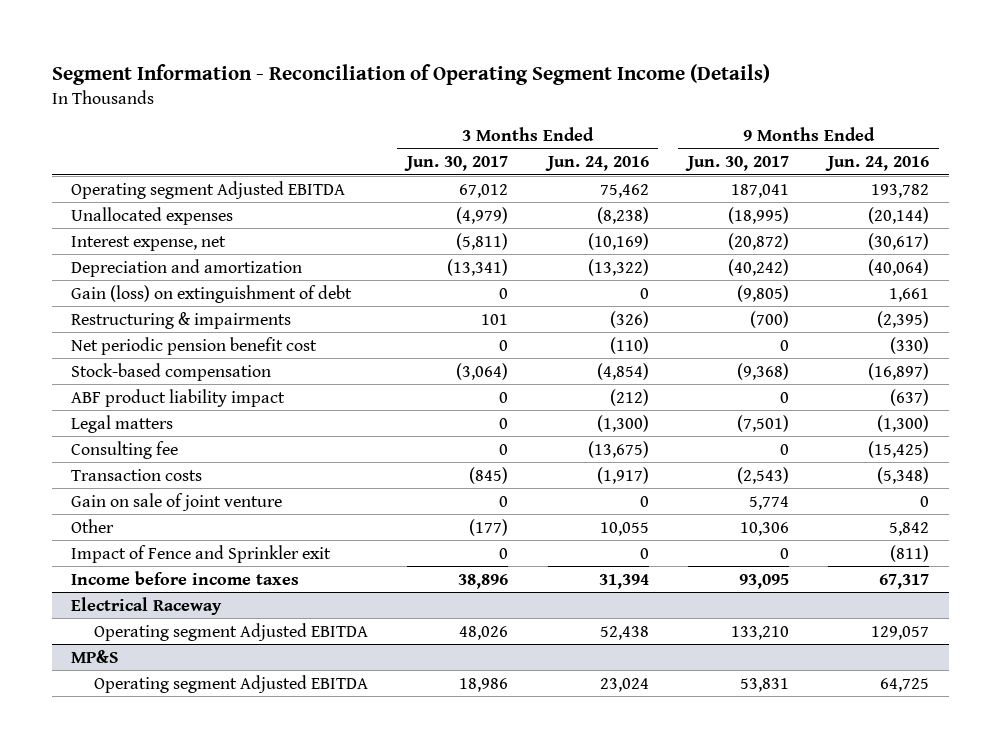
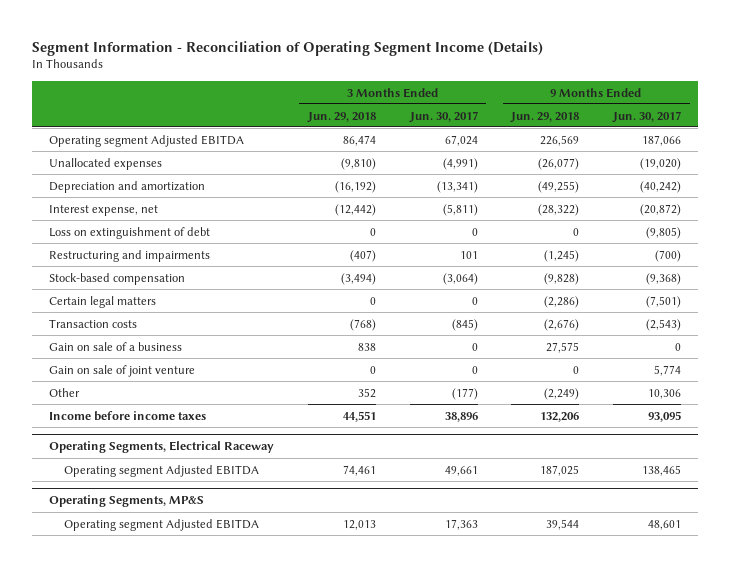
- | 3 Months Ended Jun. 30, 2017 | 3 Months Ended Jun. 24, 2016 | 9 Months Ended Jun. 30, 2017 | 9 Months Ended Jun. 24, 2016
+ | 3 Months Ended Jun. 29, 2018 | 3 Months Ended Jun. 30, 2017 | 9 Months Ended Jun. 29, 2018 | 9 Months Ended Jun. 30, 2017
- Operating segment Adjusted EBITDA | 67,012 | 75,462 | 187,041 | 193,782
- Unallocated expenses | (4,979) | (8,238) | (18,995) | (20,144)
+ Operating segment Adjusted EBITDA | 86,474 | 67,024 | 226,569 | 187,066
+ Unallocated expenses | (9,810) | (4,991) | (26,077) | (19,020)
- Gain (loss) on extinguishment of debt | 0 | 0 | (9,805) | 1,661
- Restructuring & impairments | 101 | (326) | (700) | (2,395)
- Net periodic pension benefit cost | 0 | (110) | 0 | (330)
moved down: Interest expense, net | (12,442) | (5,811) | (28,322) | (20,872)
+ Loss on extinguishment of debt | 0 | 0 | 0 | (9,805)
+ Restructuring and impairments | (407) | 101 | (1,245) | (700)
- ABF product liability impact | 0 | (212) | 0 | (637)
- Legal matters | 0 | (1,300) | (7,501) | (1,300)
- Consulting fee | 0 | (13,675) | 0 | (15,425)
+ Certain legal matters | 0 | 0 | (2,286) | (7,501)
+ Gain on sale of a business | 838 | 0 | 27,575 | 0
- Impact of Fence and Sprinkler exit | 0 | 0 | 0 | (811)
- Electrical Raceway
- Operating segment Adjusted EBITDA | 48,026 | 52,438 | 133,210 | 129,057
- MP&S
- Operating segment Adjusted EBITDA | 18,986 | 23,024 | 53,831 | 64,725
+ Operating Segments, Electrical Raceway
+ Operating segment Adjusted EBITDA | 74,461 | 49,661 | 187,025 | 138,465
+ Operating Segments, MP&S
+ Operating segment Adjusted EBITDA | 12,013 | 17,363 | 39,544 | 48,601

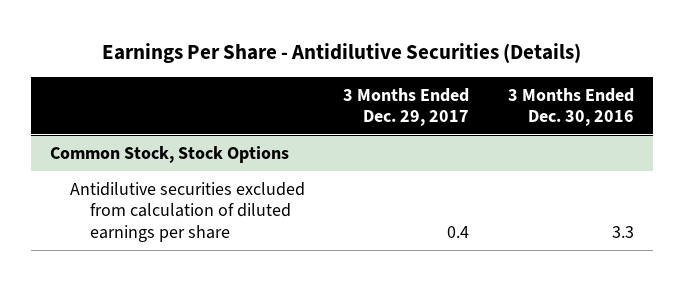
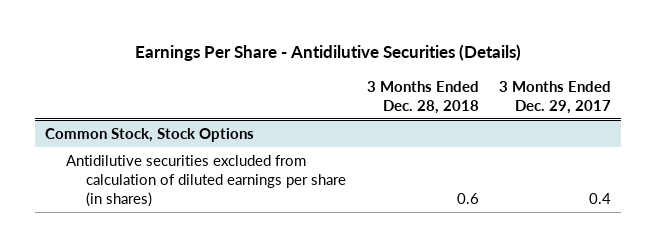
- | 3 Months Ended Dec. 29, 2017 | 3 Months Ended Dec. 30, 2016
+ | 3 Months Ended Dec. 28, 2018 | 3 Months Ended Dec. 29, 2017
@ Common Stock, Stock Options
- Antidilutive securities excluded from calculation of diluted earnings per share | 0.4 | 3.3
+ Antidilutive securities excluded from calculation of diluted earnings per share (in shares) | 0.6 | 0.4

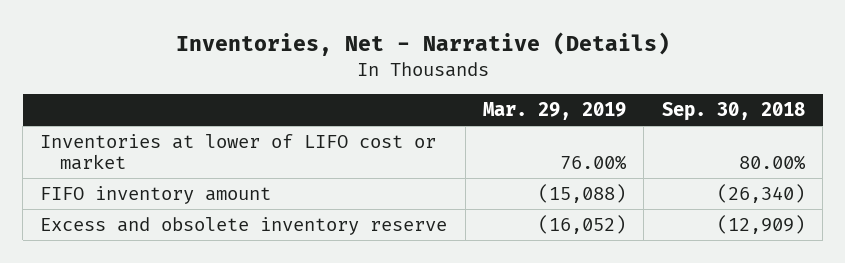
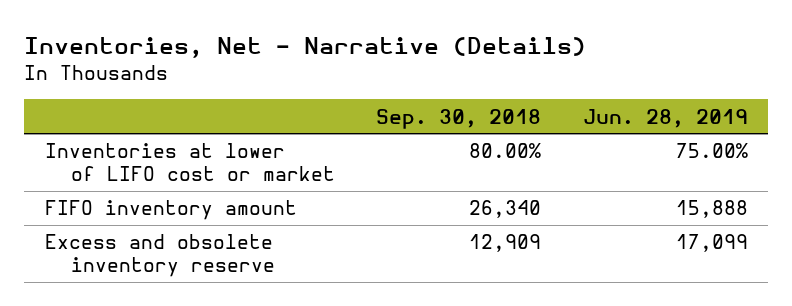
- | Mar. 29, 2019 | Sep. 30, 2018
+ | Sep. 30, 2018 | Jun. 28, 2019
- FIFO inventory amount | (15,088) | (26,340)
- Excess and obsolete inventory reserve | (16,052) | (12,909)
+ FIFO inventory amount | 26,340 | 15,888
+ Excess and obsolete inventory reserve | 12,909 | 17,099

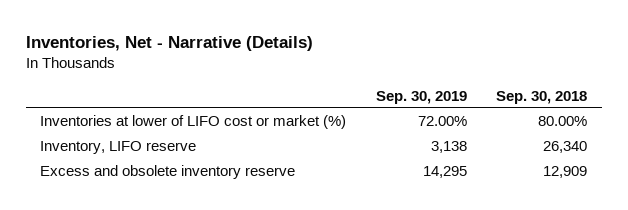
- | Sep. 30, 2018 | Jun. 28, 2019
+ | Sep. 30, 2019 | Sep. 30, 2018
- Inventories at lower of LIFO cost or market | 80.00% | 75.00%
- FIFO inventory amount | 26,340 | 15,888
+ Inventories at lower of LIFO cost or market (%) | 72.00% | 80.00%
+ Inventory, LIFO reserve | 3,138 | 26,340

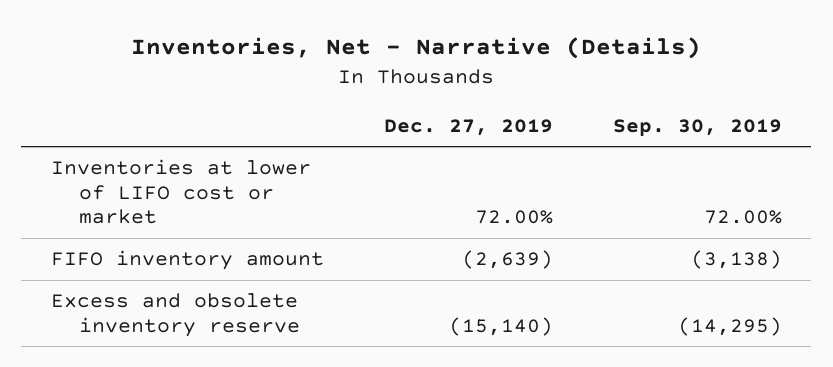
- | Sep. 30, 2019 | Sep. 30, 2018
+ | Dec. 27, 2019 | Sep. 30, 2019
- Inventories at lower of LIFO cost or market (%) | 72.00% | 80.00%
- Inventory, LIFO reserve | 3,138 | 26,340
- Excess and obsolete inventory reserve | 14,295 | 12,909
+ Inventories at lower of LIFO cost or market | 72.00% | 72.00%
+ FIFO inventory amount | (2,639) | (3,138)
+ Excess and obsolete inventory reserve | (15,140) | (14,295)

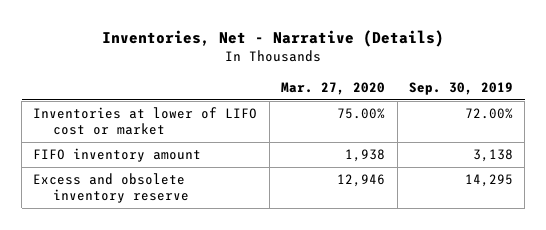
- | Dec. 27, 2019 | Sep. 30, 2019
+ | Mar. 27, 2020 | Sep. 30, 2019
- FIFO inventory amount | (2,639) | (3,138)
- Excess and obsolete inventory reserve | (15,140) | (14,295)
+ FIFO inventory amount | 1,938 | 3,138
+ Excess and obsolete inventory reserve | 12,946 | 14,295

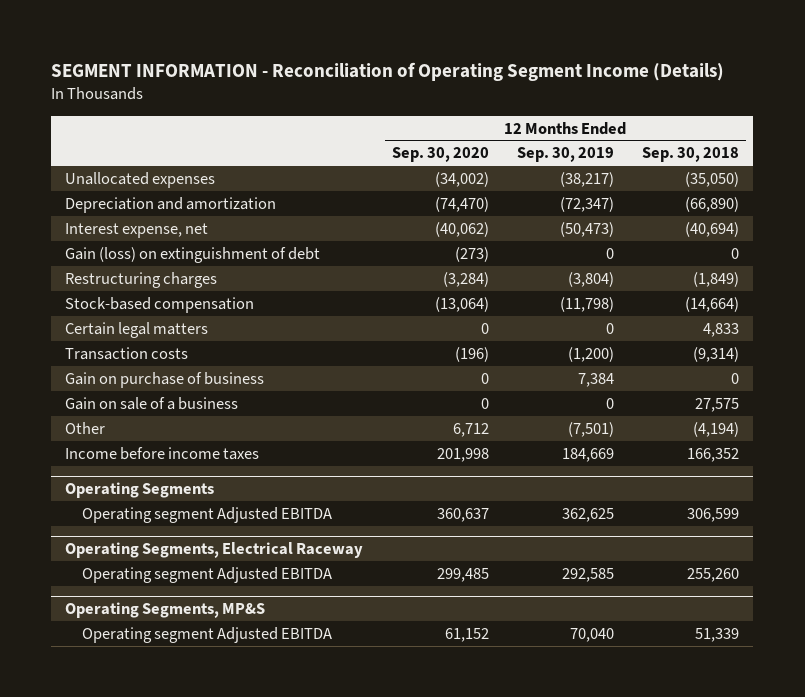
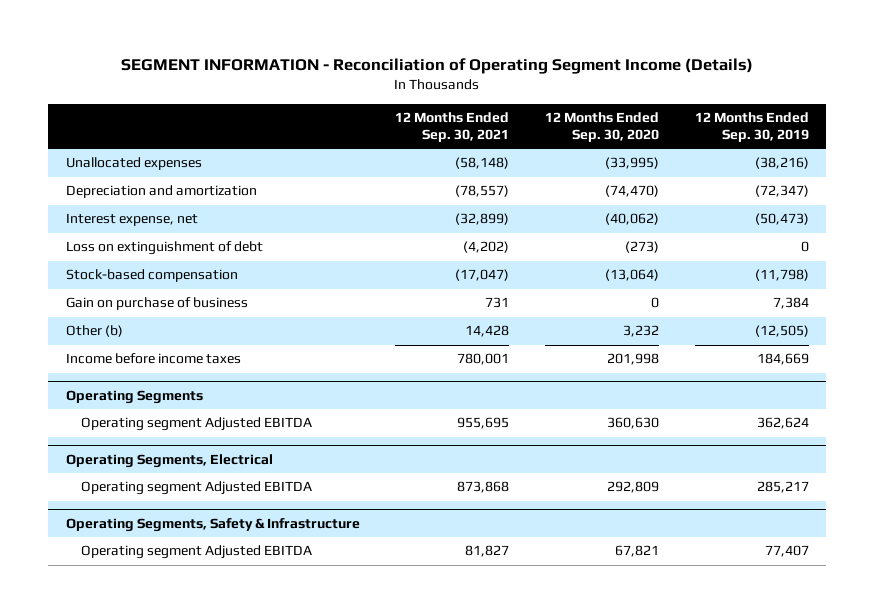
- | 12 Months Ended Sep. 30, 2020 | 12 Months Ended Sep. 30, 2019 | 12 Months Ended Sep. 30, 2018
+ | 12 Months Ended Sep. 30, 2021 | 12 Months Ended Sep. 30, 2020 | 12 Months Ended Sep. 30, 2019
- Unallocated expenses | (34,002) | (38,217) | (35,050)
+ Unallocated expenses | (58,148) | (33,995) | (38,216)
- Gain (loss) on extinguishment of debt | (273) | 0 | 0
- Restructuring charges | (3,284) | (3,804) | (1,849)
+ Loss on extinguishment of debt | (4,202) | (273) | 0
- Certain legal matters | 0 | 0 | 4,833
- Transaction costs | (196) | (1,200) | (9,314)
- Gain on sale of a business | 0 | 0 | 27,575
- Other | 6,712 | (7,501) | (4,194)
+ Other (b) | 14,428 | 3,232 | (12,505)
@ Operating Segments
- Operating segment Adjusted EBITDA | 360,637 | 362,625 | 306,599
- Operating Segments, Electrical Raceway
- Operating segment Adjusted EBITDA | 299,485 | 292,585 | 255,260
- Operating Segments, MP&S
- Operating segment Adjusted EBITDA | 61,152 | 70,040 | 51,339
@ Operating Segments
+ Operating segment Adjusted EBITDA | 955,695 | 360,630 | 362,624
+ Operating Segments, Electrical
+ Operating segment Adjusted EBITDA | 873,868 | 292,809 | 285,217
+ Operating Segments, Safety & Infrastructure
+ Operating segment Adjusted EBITDA | 81,827 | 67,821 | 77,407

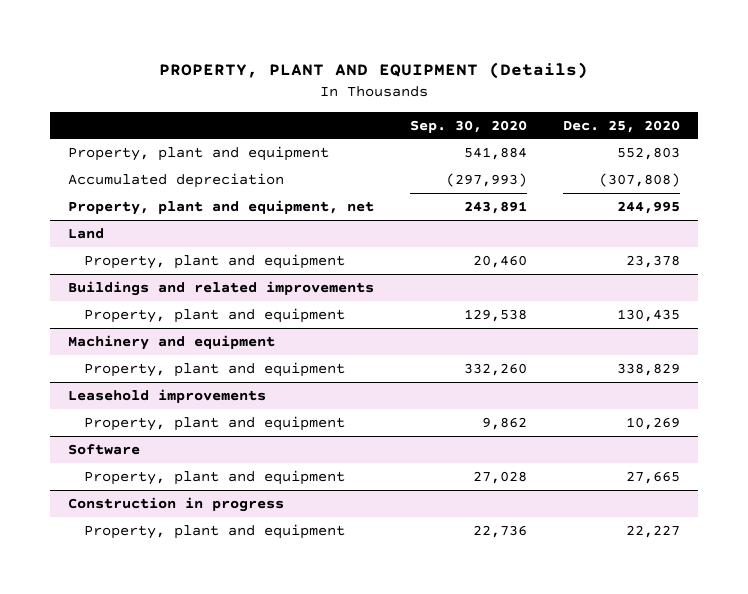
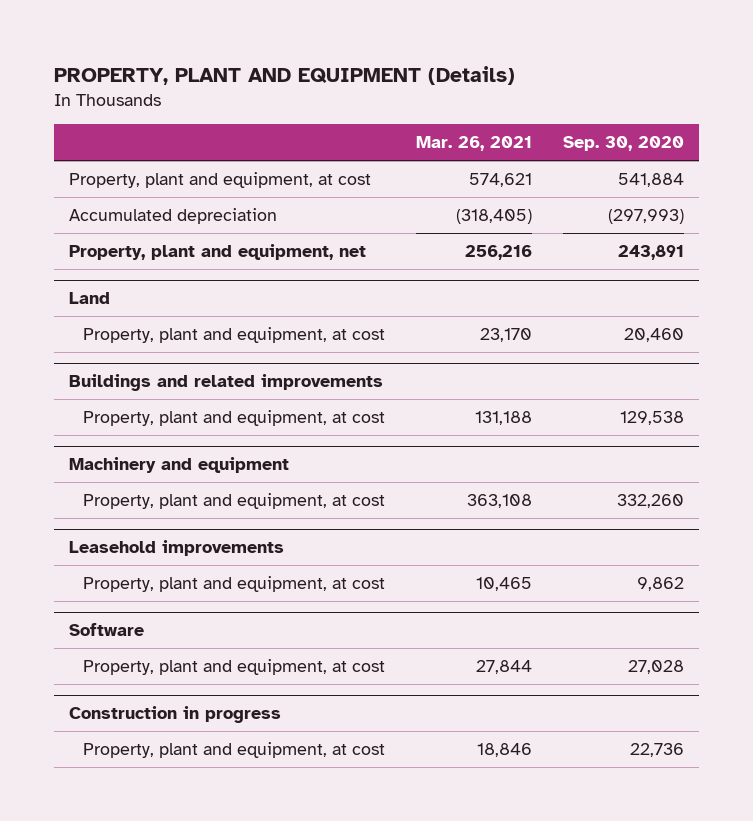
- | Sep. 30, 2020 | Dec. 25, 2020
+ | Mar. 26, 2021 | Sep. 30, 2020
- Property, plant and equipment | 541,884 | 552,803
+ Property, plant and equipment, at cost | 574,621 | 541,884
@ Land
- Property, plant and equipment | 20,460 | 23,378
+ Property, plant and equipment, at cost | 23,170 | 20,460
@ Buildings and related improvements
- Property, plant and equipment | 129,538 | 130,435
+ Property, plant and equipment, at cost | 131,188 | 129,538
@ Machinery and equipment
- Property, plant and equipment | 332,260 | 338,829
+ Property, plant and equipment, at cost | 363,108 | 332,260
@ Leasehold improvements
- Property, plant and equipment | 9,862 | 10,269
+ Property, plant and equipment, at cost | 10,465 | 9,862
@ Software
- Property, plant and equipment | 27,028 | 27,665
+ Property, plant and equipment, at cost | 27,844 | 27,028
@ Construction in progress
- Property, plant and equipment | 22,736 | 22,227
+ Property, plant and equipment, at cost | 18,846 | 22,736

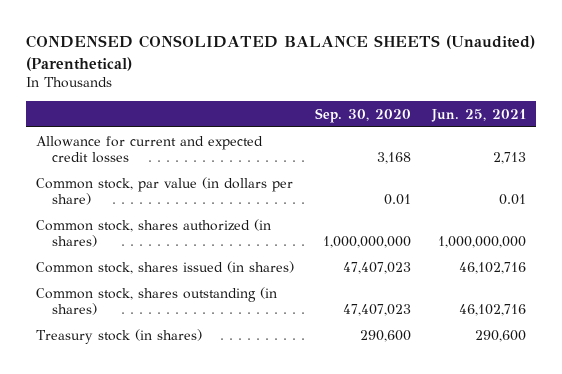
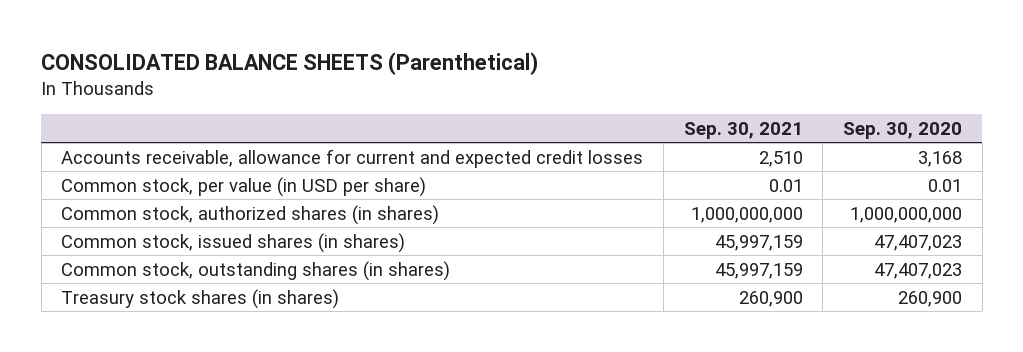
- CONDENSED CONSOLIDATED BALANCE SHEETS (Unaudited) (Parenthetical)
+ CONSOLIDATED BALANCE SHEETS (Parenthetical)
- | Sep. 30, 2020 | Jun. 25, 2021
+ | Sep. 30, 2021 | Sep. 30, 2020
- Allowance for current and expected credit losses | 3,168 | 2,713
- Common stock, par value (in dollars per share) | 0.01 | 0.01
- Common stock, shares authorized (in shares) | 1,000,000,000 | 1,000,000,000
- Common stock, shares issued (in shares) | 47,407,023 | 46,102,716
- Common stock, shares outstanding (in shares) | 47,407,023 | 46,102,716
- Treasury stock (in shares) | 290,600 | 290,600
+ Accounts receivable, allowance for current and expected credit losses | 2,510 | 3,168
+ Common stock, per value (in USD per share) | 0.01 | 0.01
+ Common stock, authorized shares (in shares) | 1,000,000,000 | 1,000,000,000
+ Common stock, issued shares (in shares) | 45,997,159 | 47,407,023
+ Common stock, outstanding shares (in shares) | 45,997,159 | 47,407,023
+ Treasury stock shares (in shares) | 260,900 | 260,900

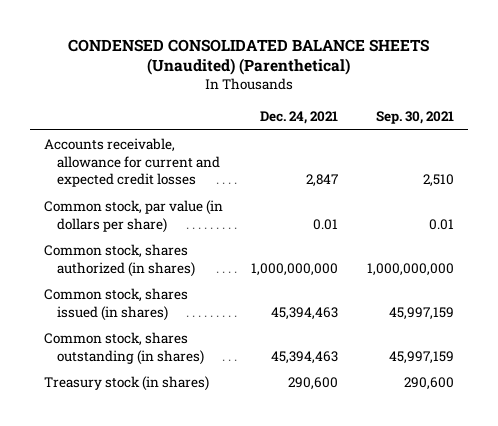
- CONSOLIDATED BALANCE SHEETS (Parenthetical)
+ CONDENSED CONSOLIDATED BALANCE SHEETS (Unaudited) (Parenthetical)
- | Sep. 30, 2021 | Sep. 30, 2020
+ | Dec. 24, 2021 | Sep. 30, 2021
- Common stock, per value (in USD per share) | 0.01 | 0.01
- Common stock, authorized shares (in shares) | 1,000,000,000 | 1,000,000,000
- Common stock, issued shares (in shares) | 45,997,159 | 47,407,023
- Common stock, outstanding shares (in shares) | 45,997,159 | 47,407,023
- Treasury stock shares (in shares) | 260,900 | 260,900
+ Common stock, par value (in dollars per share) | 0.01 | 0.01
+ Common stock, shares authorized (in shares) | 1,000,000,000 | 1,000,000,000
+ Common stock, shares issued (in shares) | 45,394,463 | 45,997,159
+ Common stock, shares outstanding (in shares) | 45,394,463 | 45,997,159
+ Treasury stock (in shares) | 290,600 | 290,600

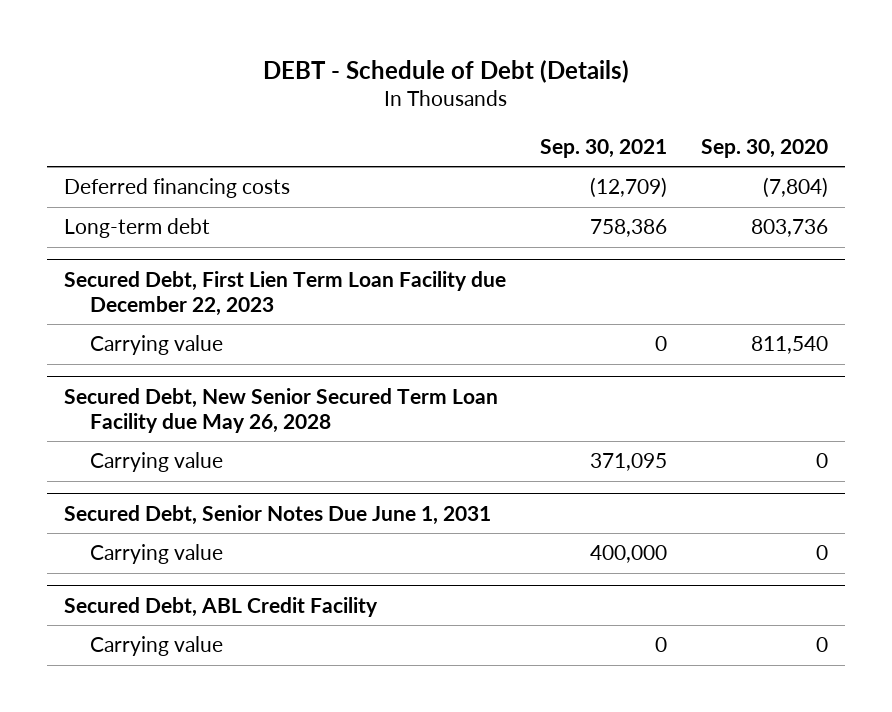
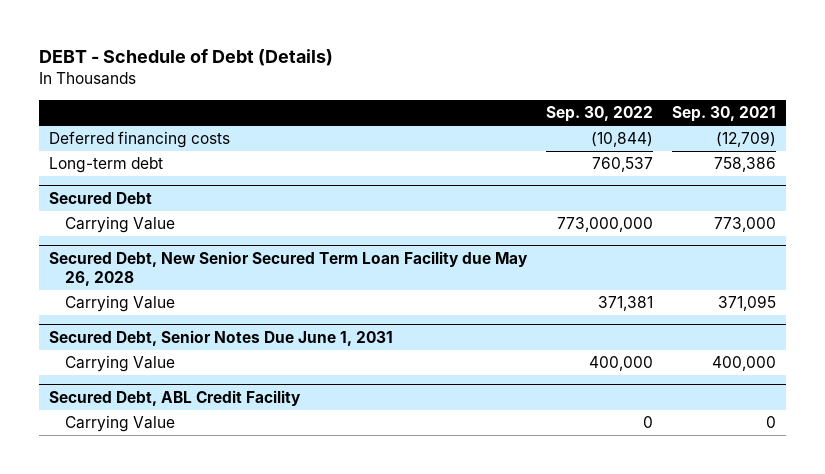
- | Sep. 30, 2021 | Sep. 30, 2020
+ | Sep. 30, 2022 | Sep. 30, 2021
- Secured Debt, First Lien Term Loan Facility due December 22, 2023
- Carrying value | 0 | 811,540
+ Secured Debt
+ Carrying Value | 773,000,000 | 773,000
@ Secured Debt, New Senior Secured Term Loan Facility due May 26, 2028
- Carrying value | 371,095 | 0
+ Carrying Value | 371,381 | 371,095
@ Secured Debt, Senior Notes Due June 1, 2031
- Carrying value | 400,000 | 0
+ Carrying Value | 400,000 | 400,000
@ Secured Debt, ABL Credit Facility
- Carrying value | 0 | 0
+ Carrying Value | 0 | 0

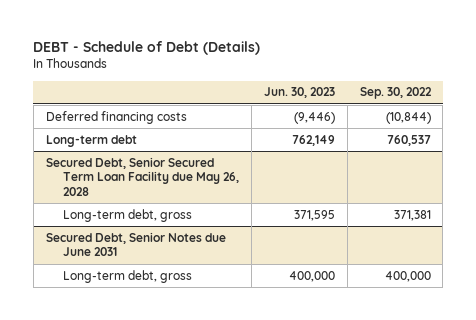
- | Sep. 30, 2022 | Sep. 30, 2021
+ | Jun. 30, 2023 | Sep. 30, 2022
- Secured Debt
- Carrying Value | 773,000,000 | 773,000
- Secured Debt, New Senior Secured Term Loan Facility due May 26, 2028
- Carrying Value | 371,381 | 371,095
- Secured Debt, Senior Notes Due June 1, 2031
- Carrying Value | 400,000 | 400,000
- Secured Debt, ABL Credit Facility
- Carrying Value | 0 | 0
+ Secured Debt, Senior Secured Term Loan Facility due May 26, 2028
+ Long-term debt, gross | 371,595 | 371,381
+ Secured Debt, Senior Notes due June 2031
+ Long-term debt, gross | 400,000 | 400,000

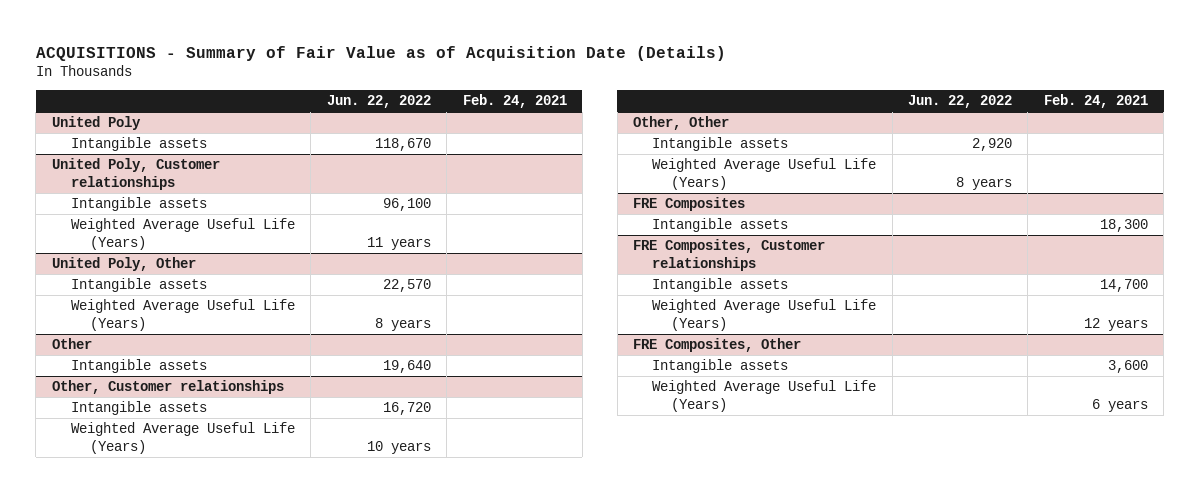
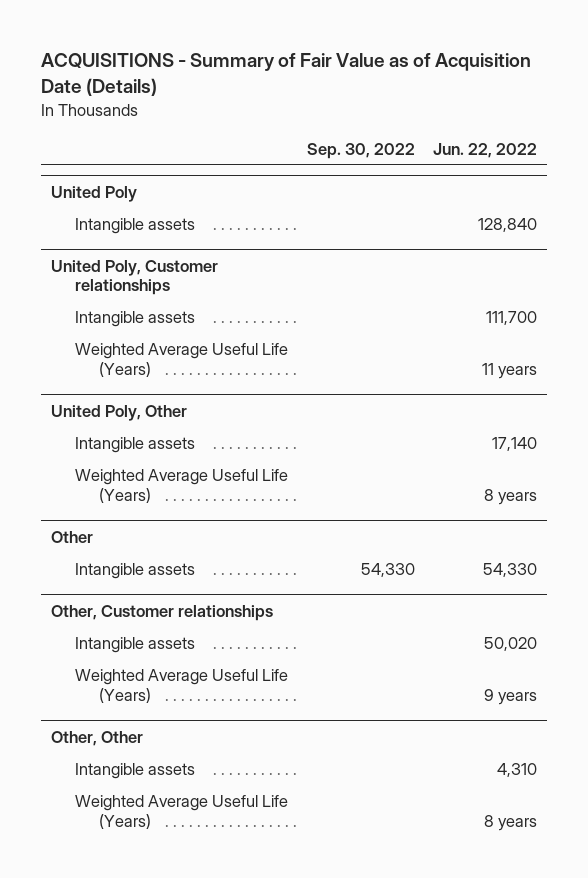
- | Jun. 22, 2022 | Feb. 24, 2021
+ | Sep. 30, 2022 | Jun. 22, 2022
@ United Poly
- Intangible assets | 118,670 |
+ Intangible assets | | 128,840
@ United Poly, Customer relationships
- Intangible assets | 96,100 |
+ Intangible assets | | 111,700
@ United Poly, Other
- Intangible assets | 22,570 |
+ Intangible assets | | 17,140
@ Other
- Intangible assets | 19,640 |
+ Intangible assets | 54,330 | 54,330
@ Other, Customer relationships
- Intangible assets | 16,720 |
- Weighted Average Useful Life (Years) | 10 years |
+ Intangible assets | | 50,020
+ Weighted Average Useful Life (Years) | | 9 years
@ Other, Other
- Intangible assets | 2,920 |
+ Intangible assets | | 4,310
- FRE Composites
- Intangible assets | | 18,300
- FRE Composites, Customer relationships
- Intangible assets | | 14,700
- Weighted Average Useful Life (Years) | | 12 years
- FRE Composites, Other
- Intangible assets | | 3,600
- Weighted Average Useful Life (Years) | | 6 years

